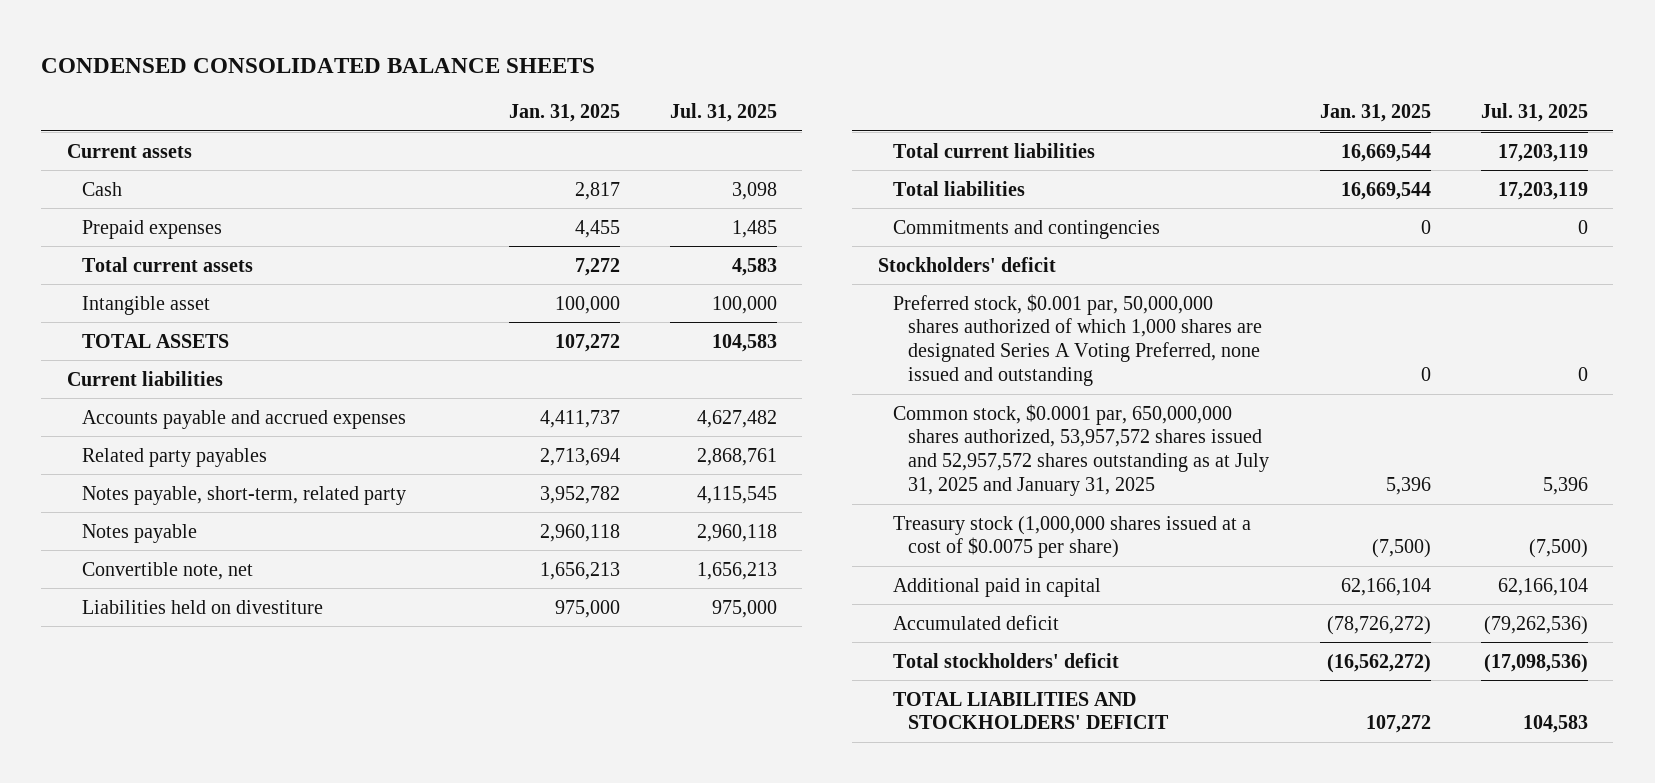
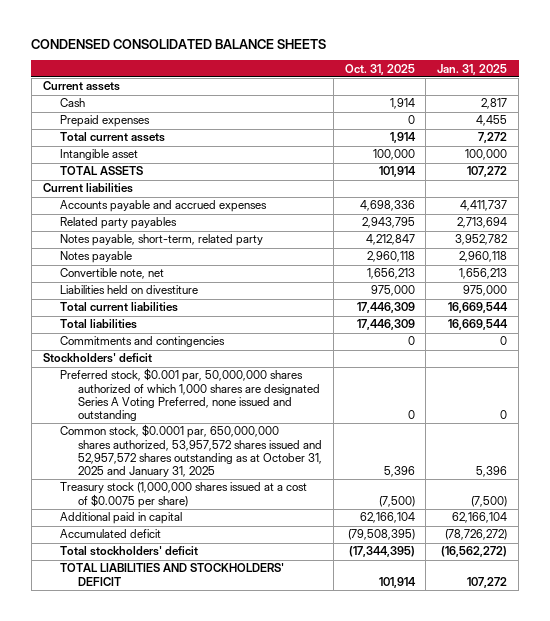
- | Jan. 31, 2025 | Jul. 31, 2025
+ | Oct. 31, 2025 | Jan. 31, 2025
- Common stock, $0.0001 par, 650,000,000 shares authorized, 53,957,572 shares issued and 52,957,572 shares outstanding as at July 31, 2025 and January 31, 2025 | 5,396 | 5,396
+ Common stock, $0.0001 par, 650,000,000 shares authorized, 53,957,572 shares issued and 52,957,572 shares outstanding as at October 31, 2025 and January 31, 2025 | 5,396 | 5,396

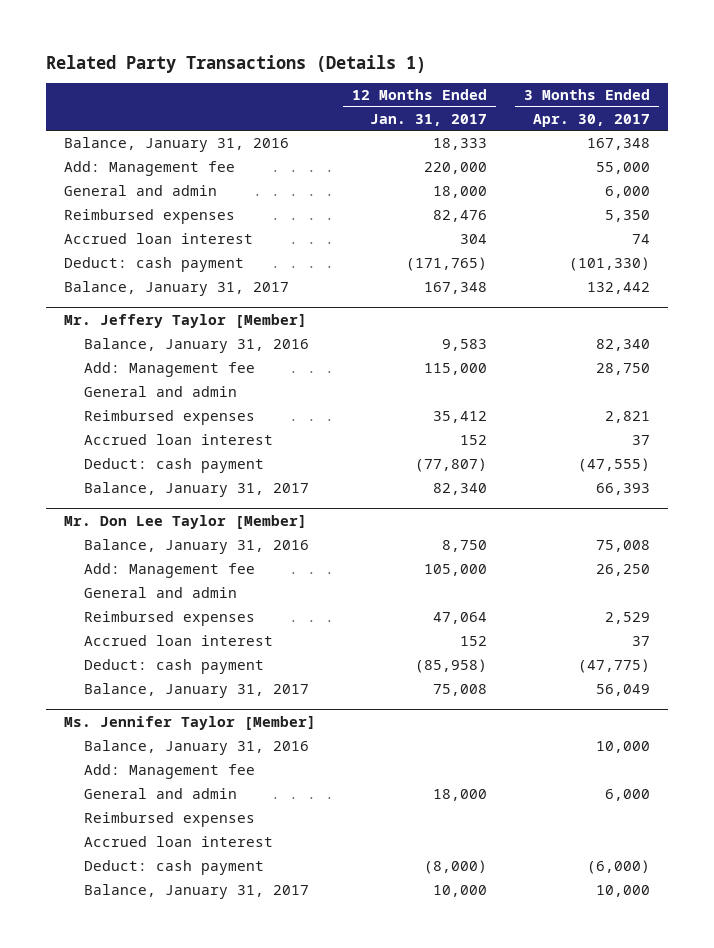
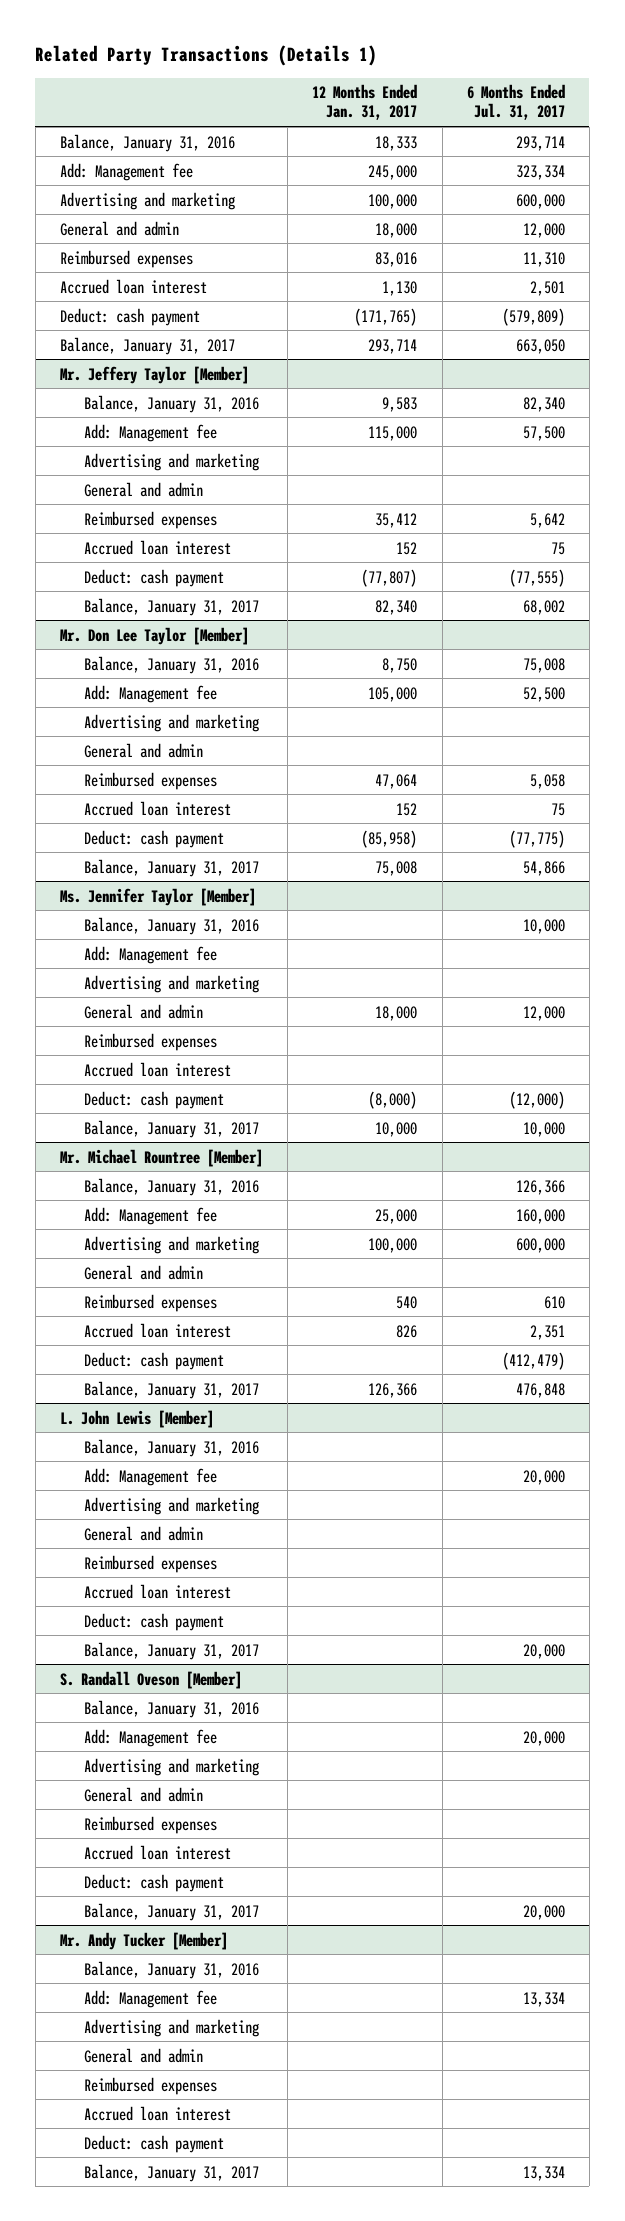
- | 12 Months Ended Jan. 31, 2017 | 3 Months Ended Apr. 30, 2017
+ | 12 Months Ended Jan. 31, 2017 | 6 Months Ended Jul. 31, 2017
- Add: Management fee | 220,000 | 55,000
+ Add: Management fee | 245,000 | 323,334
+ Advertising and marketing | 100,000 | 600,000
- Reimbursed expenses | 82,476 | 5,350
- Accrued loan interest | 304 | 74
+ Reimbursed expenses | 83,016 | 11,310
+ Accrued loan interest | 1,130 | 2,501
- Balance, January 31, 2017 | 167,348 | 132,442
+ Balance, January 31, 2017 | 293,714 | 663,050
@ Mr. Jeffery Taylor [Member]
+ Advertising and marketing
@ Mr. Don Lee Taylor [Member]
+ Advertising and marketing
@ Ms. Jennifer Taylor [Member]
+ Advertising and marketing
+ Mr. Michael Rountree [Member]
+ Balance, January 31, 2016 | | 126,366
+ Add: Management fee | 25,000 | 160,000
+ Advertising and marketing | 100,000 | 600,000
+ General and admin
+ Reimbursed expenses | 540 | 610
+ Accrued loan interest | 826 | 2,351
+ Deduct: cash payment | | (412,479)
+ Balance, January 31, 2017 | 126,366 | 476,848
+ L. John Lewis [Member]
+ Balance, January 31, 2016
+ Add: Management fee | | 20,000
+ Advertising and marketing
+ General and admin
+ Reimbursed expenses
+ Accrued loan interest
+ Deduct: cash payment
+ Balance, January 31, 2017 | | 20,000
+ S. Randall Oveson [Member]
+ Balance, January 31, 2016
+ Add: Management fee | | 20,000
+ Advertising and marketing
+ General and admin
+ Reimbursed expenses
+ Accrued loan interest
+ Deduct: cash payment
+ Balance, January 31, 2017 | | 20,000
+ Mr. Andy Tucker [Member]
+ Balance, January 31, 2016
+ Add: Management fee | | 13,334
+ Advertising and marketing
+ General and admin
+ Reimbursed expenses
+ Accrued loan interest
+ Deduct: cash payment
+ Balance, January 31, 2017 | | 13,334

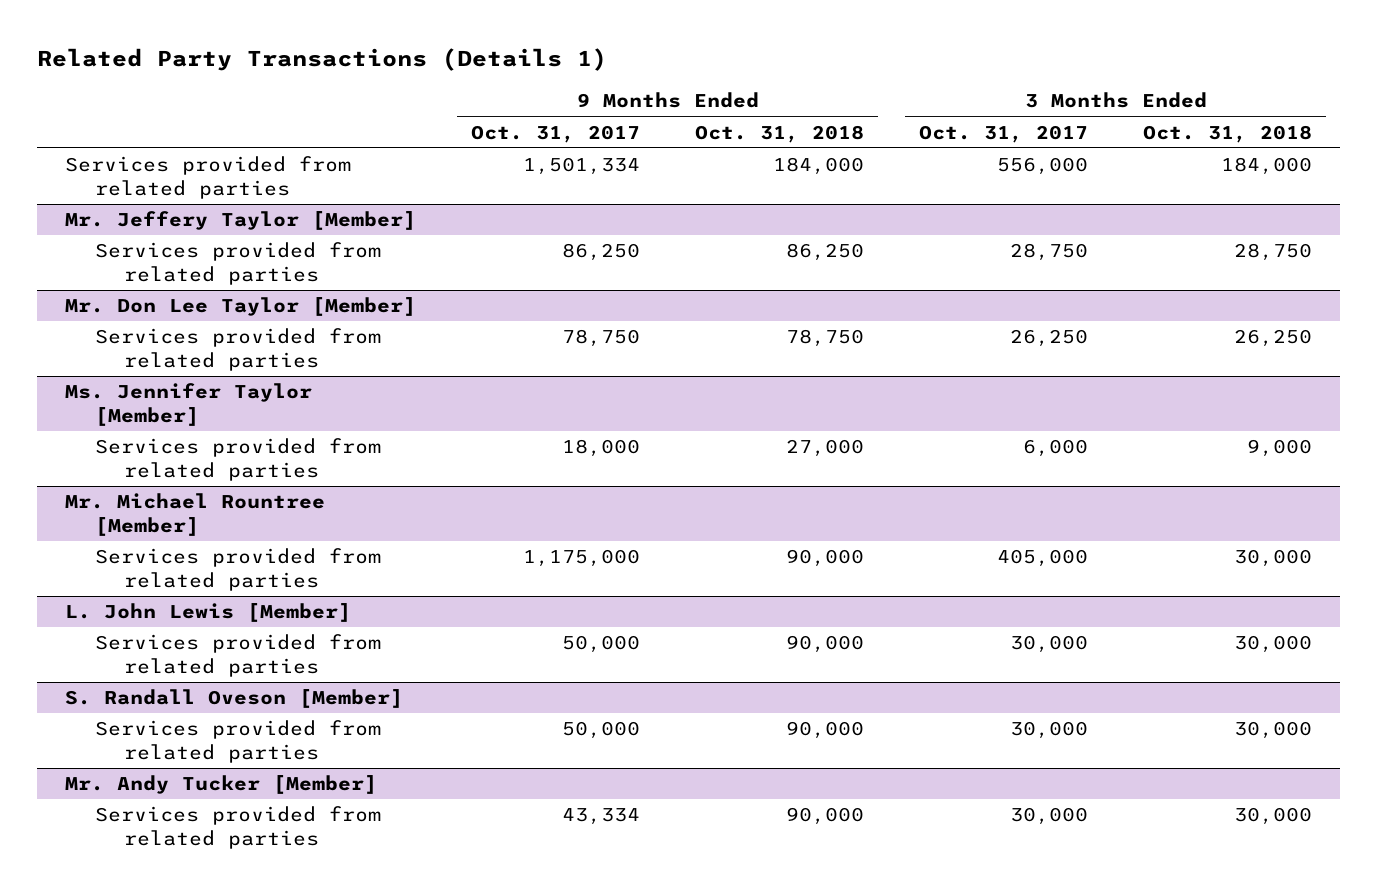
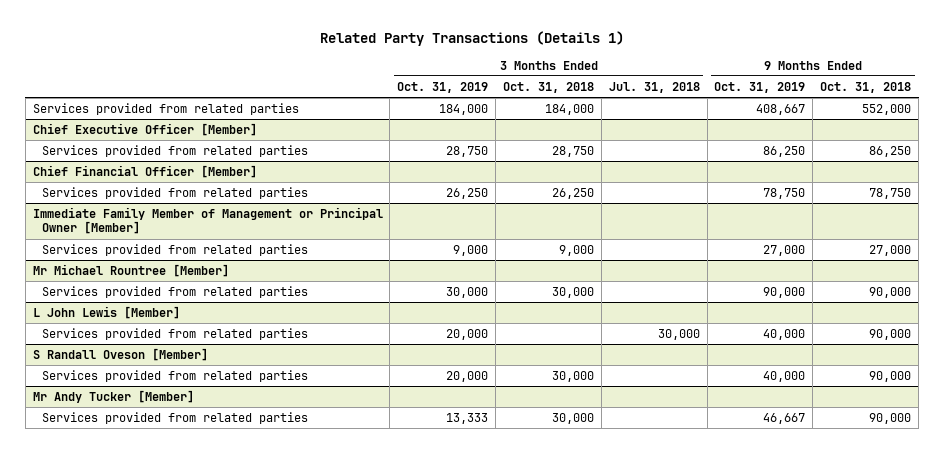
- | 9 Months Ended Oct. 31, 2017 | 9 Months Ended Oct. 31, 2018 | 3 Months Ended Oct. 31, 2017 | 3 Months Ended Oct. 31, 2018
+ | 3 Months Ended Oct. 31, 2019 | 3 Months Ended Oct. 31, 2018 | 3 Months Ended Jul. 31, 2018 | 9 Months Ended Oct. 31, 2019 | 9 Months Ended Oct. 31, 2018
- Services provided from related parties | 1,501,334 | 184,000 | 556,000 | 184,000
- Mr. Jeffery Taylor [Member]
+ Services provided from related parties | 184,000 | 184,000 | | 408,667 | 552,000
+ Chief Executive Officer [Member]
- Mr. Don Lee Taylor [Member]
+ Chief Financial Officer [Member]
- Ms. Jennifer Taylor [Member]
+ Immediate Family Member of Management or Principal Owner [Member]
- Mr. Michael Rountree [Member]
- Services provided from related parties | 1,175,000 | 90,000 | 405,000 | 30,000
- L. John Lewis [Member]
+ Mr Michael Rountree [Member]
- S. Randall Oveson [Member]
+ L John Lewis [Member]
+ Services provided from related parties | 20,000 | | 30,000 | 40,000 | 90,000
+ S Randall Oveson [Member]
- Mr. Andy Tucker [Member]
+ Mr Andy Tucker [Member]

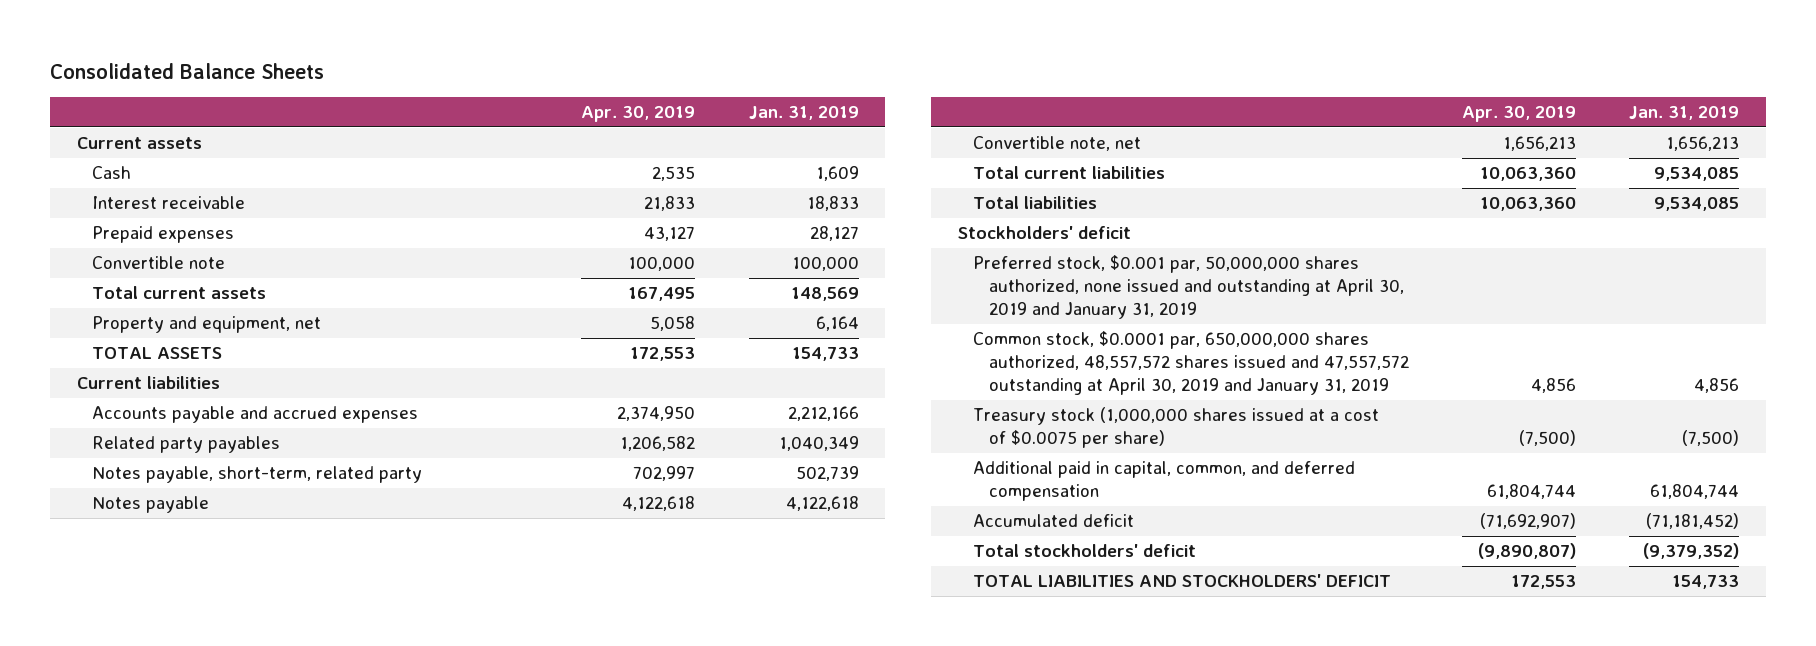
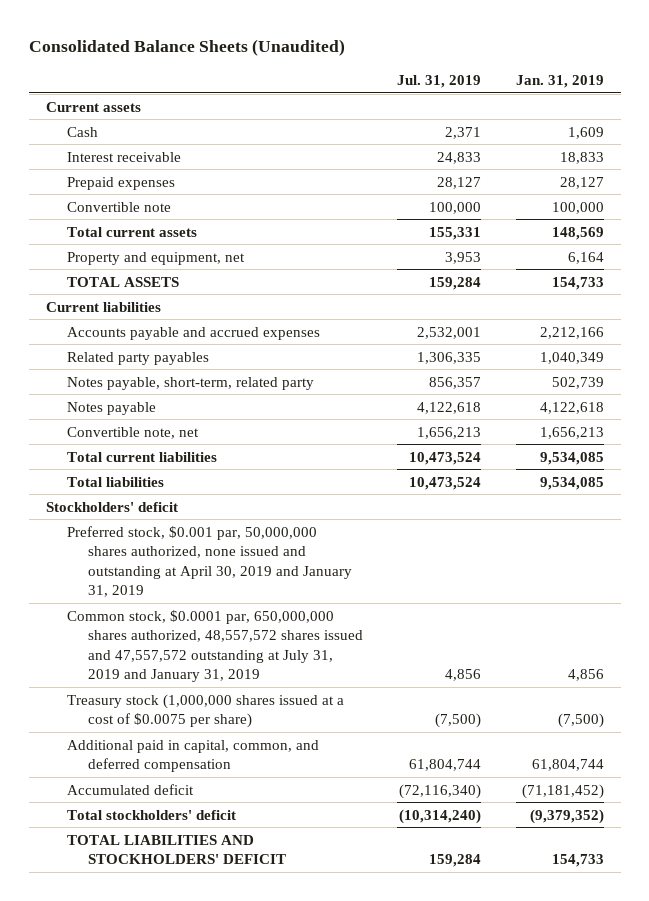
- Consolidated Balance Sheets
+ Consolidated Balance Sheets (Unaudited)
- | Apr. 30, 2019 | Jan. 31, 2019
+ | Jul. 31, 2019 | Jan. 31, 2019
- Common stock, $0.0001 par, 650,000,000 shares authorized, 48,557,572 shares issued and 47,557,572 outstanding at April 30, 2019 and January 31, 2019 | 4,856 | 4,856
+ Common stock, $0.0001 par, 650,000,000 shares authorized, 48,557,572 shares issued and 47,557,572 outstanding at July 31, 2019 and January 31, 2019 | 4,856 | 4,856

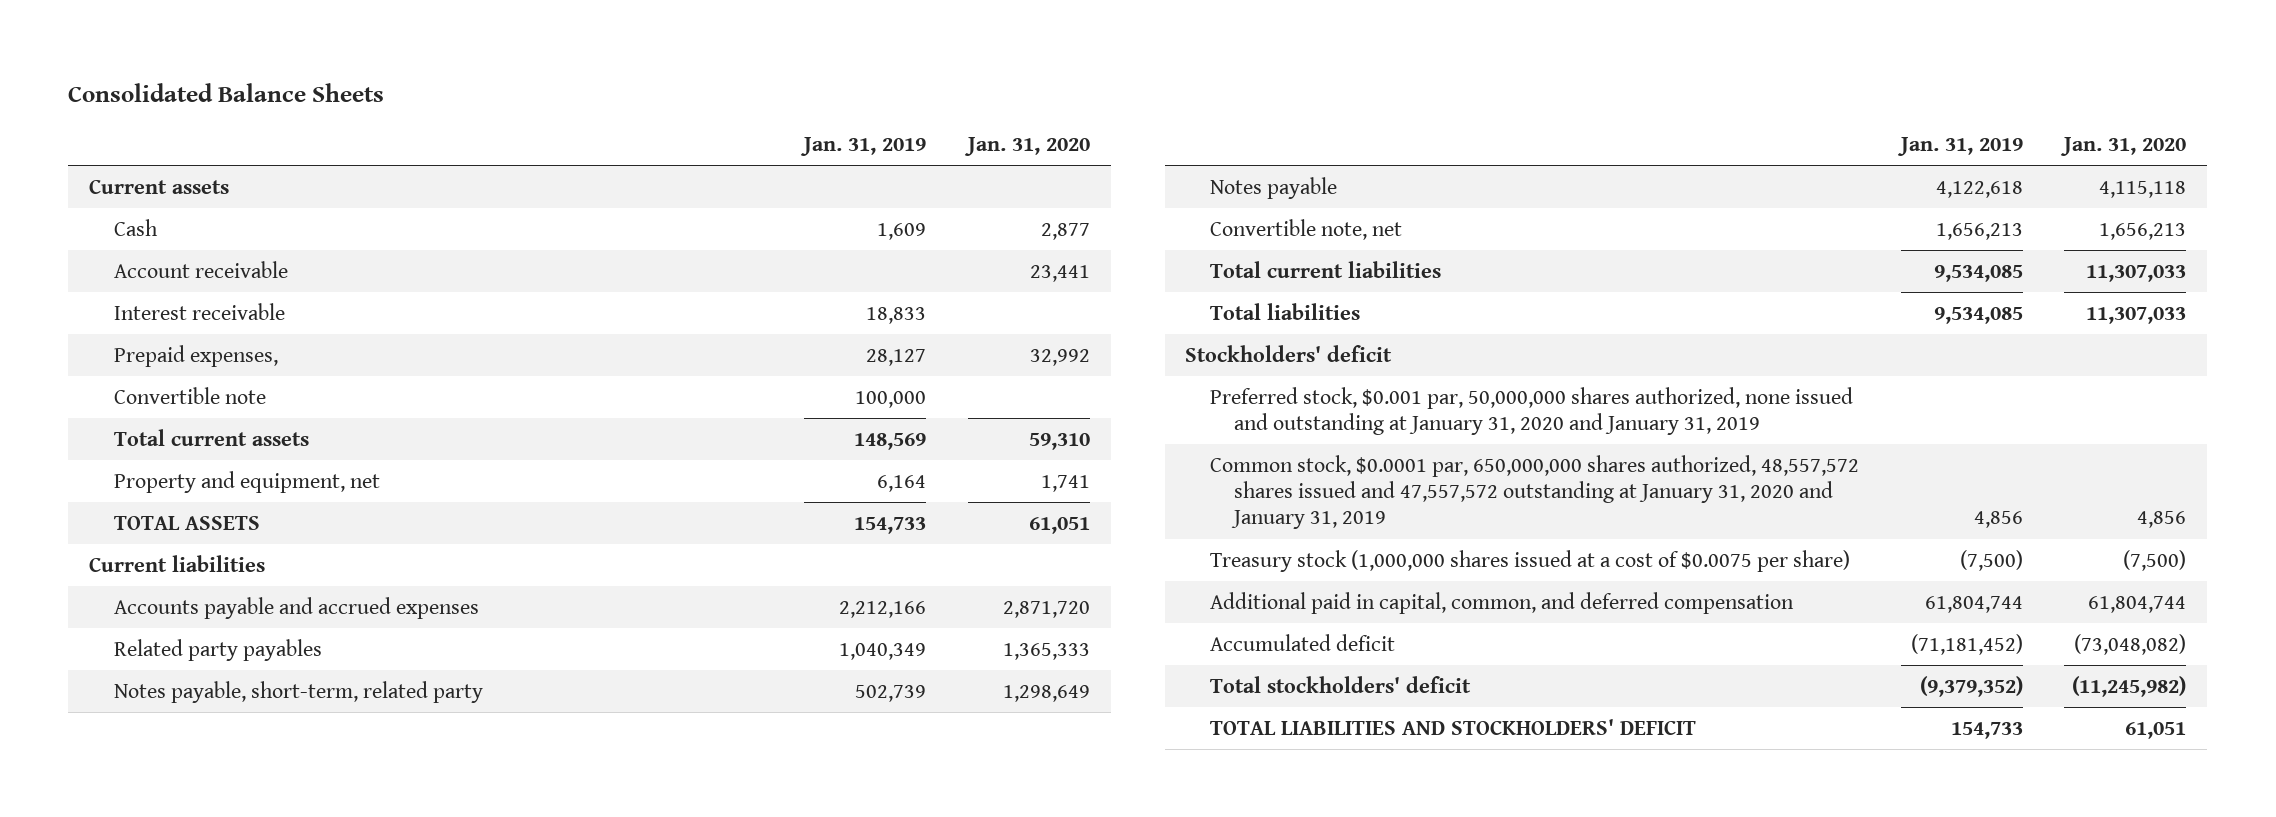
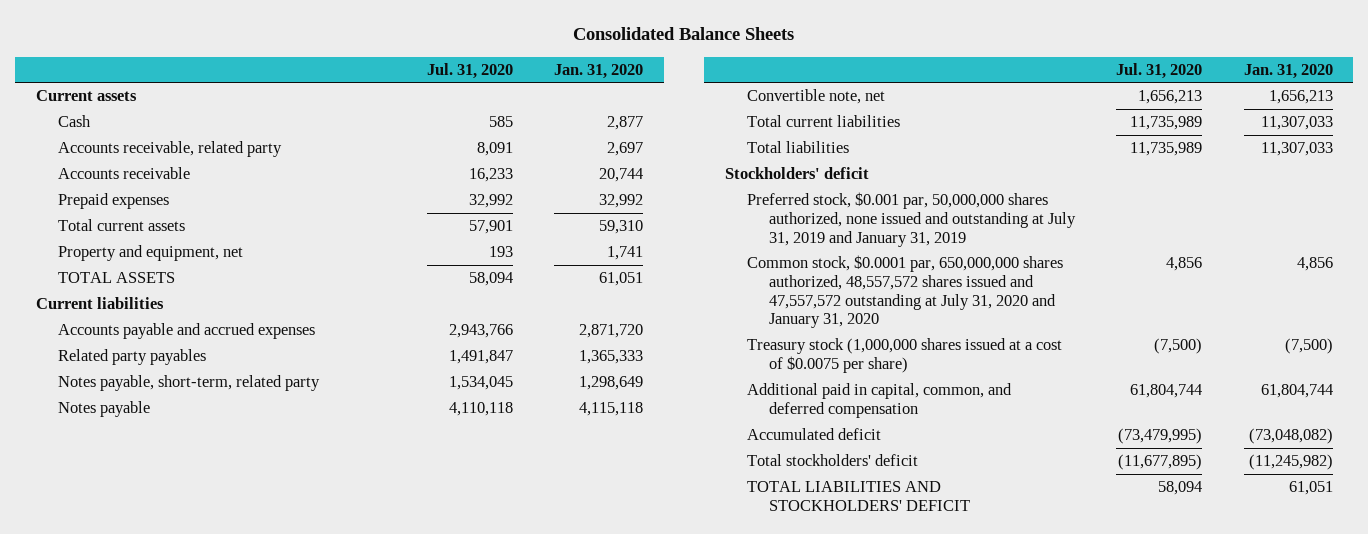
- | Jan. 31, 2019 | Jan. 31, 2020
+ | Jul. 31, 2020 | Jan. 31, 2020
- Account receivable | | 23,441
- Interest receivable | 18,833 |
- Prepaid expenses, | 28,127 | 32,992
- Convertible note | 100,000 |
+ Accounts receivable, related party | 8,091 | 2,697
+ Accounts receivable | 16,233 | 20,744
+ Prepaid expenses | 32,992 | 32,992
- Preferred stock, $0.001 par, 50,000,000 shares authorized, none issued and outstanding at January 31, 2020 and January 31, 2019
- Common stock, $0.0001 par, 650,000,000 shares authorized, 48,557,572 shares issued and 47,557,572 outstanding at January 31, 2020 and January 31, 2019 | 4,856 | 4,856
+ Preferred stock, $0.001 par, 50,000,000 shares authorized, none issued and outstanding at July 31, 2019 and January 31, 2019
+ Common stock, $0.0001 par, 650,000,000 shares authorized, 48,557,572 shares issued and 47,557,572 outstanding at July 31, 2020 and January 31, 2020 | 4,856 | 4,856

